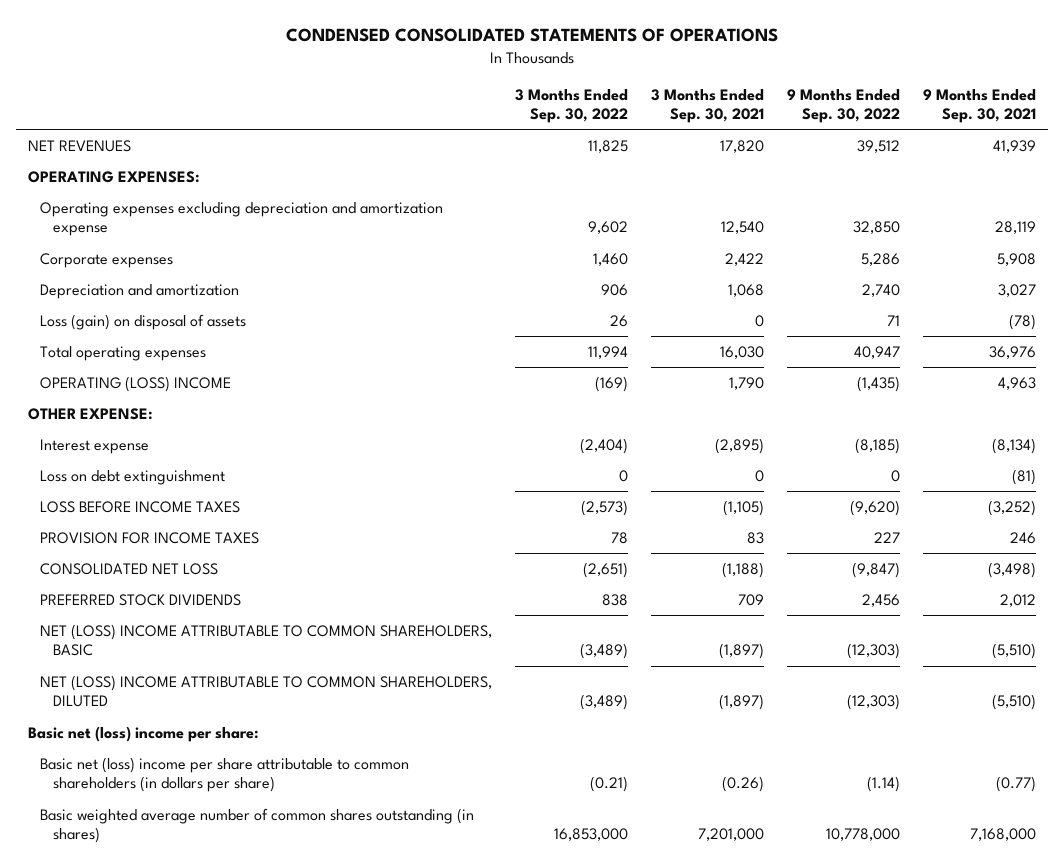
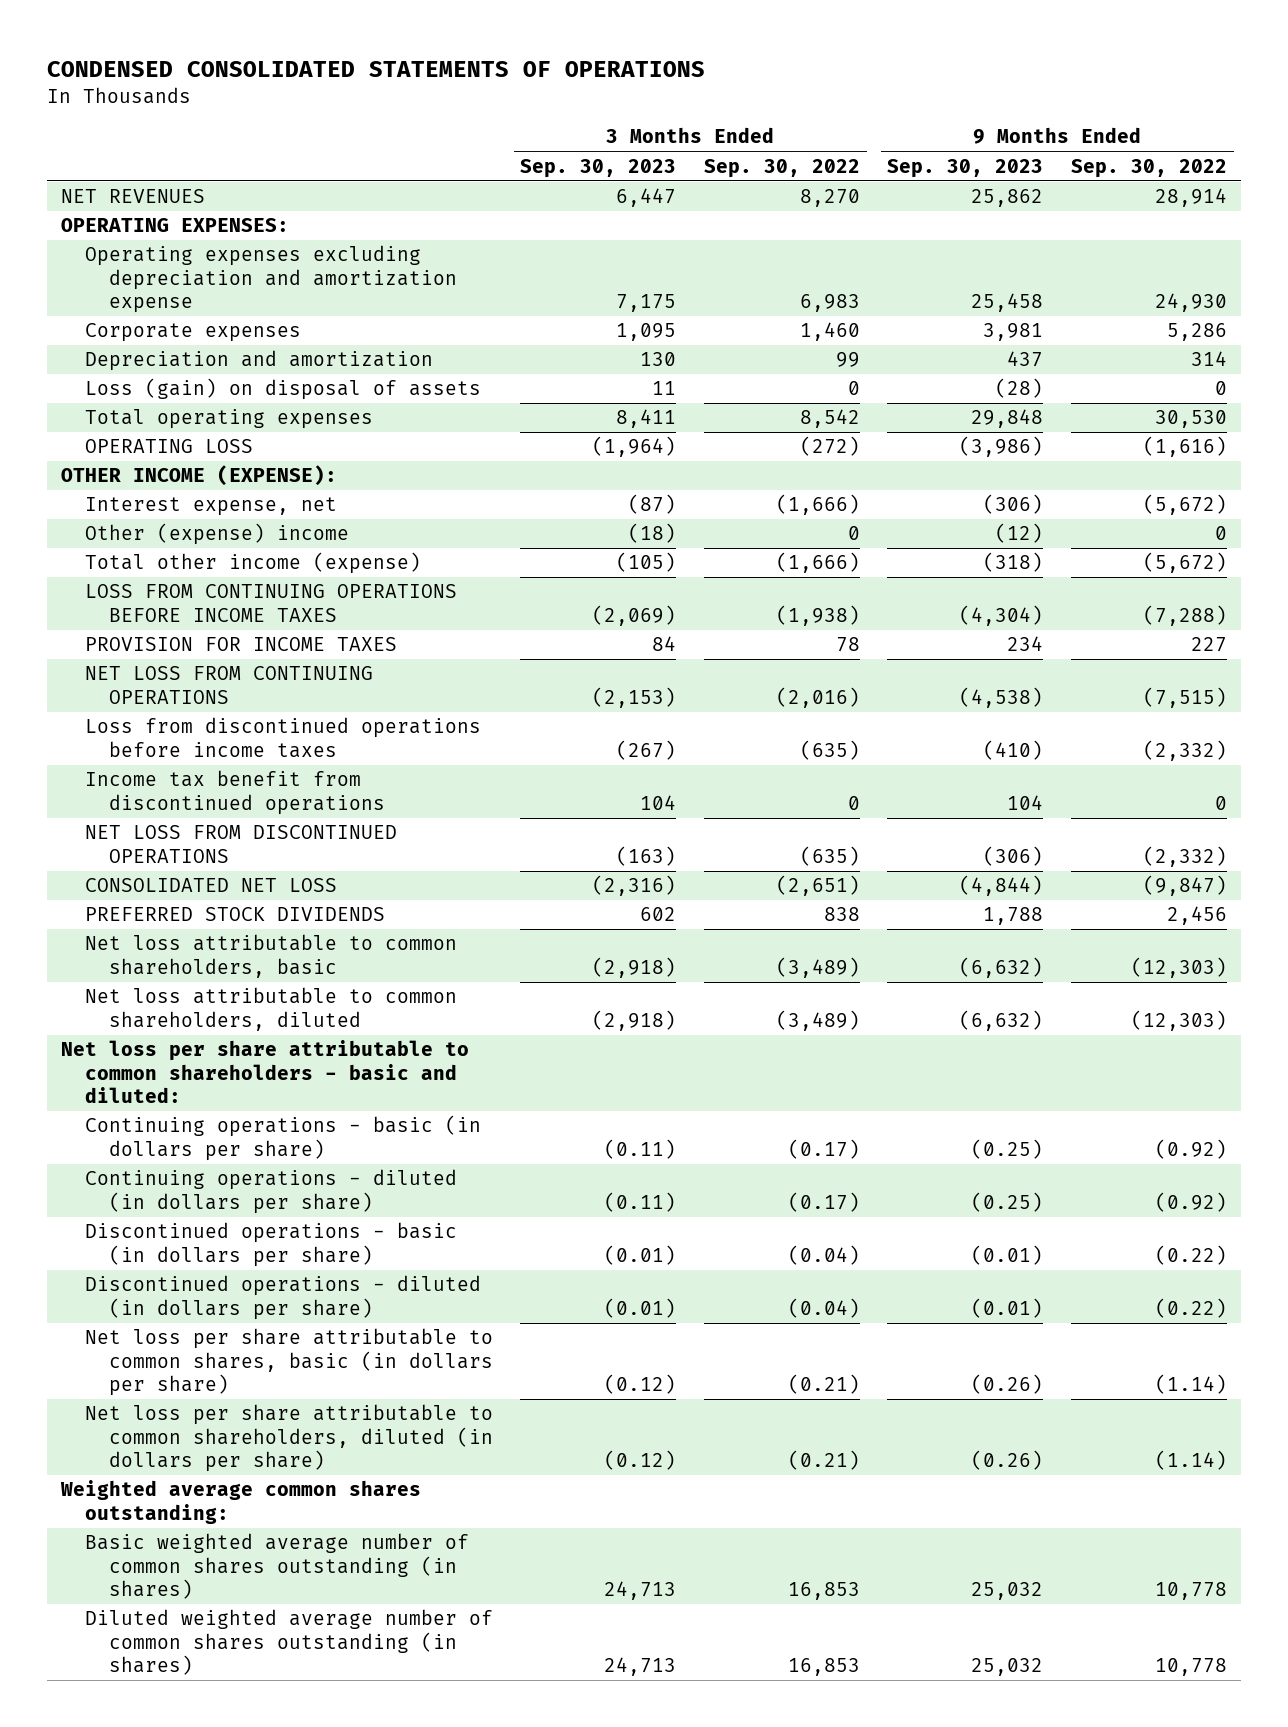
- | 3 Months Ended Sep. 30, 2022 | 3 Months Ended Sep. 30, 2021 | 9 Months Ended Sep. 30, 2022 | 9 Months Ended Sep. 30, 2021
+ | 3 Months Ended Sep. 30, 2023 | 3 Months Ended Sep. 30, 2022 | 9 Months Ended Sep. 30, 2023 | 9 Months Ended Sep. 30, 2022
- NET REVENUES | 11,825 | 17,820 | 39,512 | 41,939
+ NET REVENUES | 6,447 | 8,270 | 25,862 | 28,914
- Operating expenses excluding depreciation and amortization expense | 9,602 | 12,540 | 32,850 | 28,119
+ Operating expenses excluding depreciation and amortization expense | 7,175 | 6,983 | 25,458 | 24,930
- Depreciation and amortization | 906 | 1,068 | 2,740 | 3,027
- Loss (gain) on disposal of assets | 26 | 0 | 71 | (78)
- Total operating expenses | 11,994 | 16,030 | 40,947 | 36,976
- OPERATING (LOSS) INCOME | (169) | 1,790 | (1,435) | 4,963
- OTHER EXPENSE:
- Interest expense | (2,404) | (2,895) | (8,185) | (8,134)
- Loss on debt extinguishment | 0 | 0 | 0 | (81)
- LOSS BEFORE INCOME TAXES | (2,573) | (1,105) | (9,620) | (3,252)
+ Depreciation and amortization | 130 | 99 | 437 | 314
+ Loss (gain) on disposal of assets | 11 | 0 | (28) | 0
+ Total operating expenses | 8,411 | 8,542 | 29,848 | 30,530
+ OPERATING LOSS | (1,964) | (272) | (3,986) | (1,616)
+ OTHER INCOME (EXPENSE):
+ Interest expense, net | (87) | (1,666) | (306) | (5,672)
+ Other (expense) income | (18) | 0 | (12) | 0
+ Total other income (expense) | (105) | (1,666) | (318) | (5,672)
+ LOSS FROM CONTINUING OPERATIONS BEFORE INCOME TAXES | (2,069) | (1,938) | (4,304) | (7,288)
+ NET LOSS FROM CONTINUING OPERATIONS | (2,153) | (2,016) | (4,538) | (7,515)
+ Loss from discontinued operations before income taxes | (267) | (635) | (410) | (2,332)
+ Income tax benefit from discontinued operations | 104 | 0 | 104 | 0
+ NET LOSS FROM DISCONTINUED OPERATIONS | (163) | (635) | (306) | (2,332)
- NET (LOSS) INCOME ATTRIBUTABLE TO COMMON SHAREHOLDERS, BASIC | (3,489) | (1,897) | (12,303) | (5,510)
- NET (LOSS) INCOME ATTRIBUTABLE TO COMMON SHAREHOLDERS, DILUTED | (3,489) | (1,897) | (12,303) | (5,510)
- Basic net (loss) income per share:
- Basic net (loss) income per share attributable to common shareholders (in dollars per share) | (0.21) | (0.26) | (1.14) | (0.77)
- Basic weighted average number of common shares outstanding (in shares) | 16,853,000 | 7,201,000 | 10,778,000 | 7,168,000
+ Net loss attributable to common shareholders, basic | (2,918) | (3,489) | (6,632) | (12,303)
+ Net loss attributable to common shareholders, diluted | (2,918) | (3,489) | (6,632) | (12,303)
+ Net loss per share attributable to common shareholders - basic and diluted:
+ Continuing operations - basic (in dollars per share) | (0.11) | (0.17) | (0.25) | (0.92)
+ Continuing operations - diluted (in dollars per share) | (0.11) | (0.17) | (0.25) | (0.92)
+ Discontinued operations - basic (in dollars per share) | (0.01) | (0.04) | (0.01) | (0.22)
+ Discontinued operations - diluted (in dollars per share) | (0.01) | (0.04) | (0.01) | (0.22)
+ Net loss per share attributable to common shares, basic (in dollars per share) | (0.12) | (0.21) | (0.26) | (1.14)
+ Net loss per share attributable to common shareholders, diluted (in dollars per share) | (0.12) | (0.21) | (0.26) | (1.14)
+ Weighted average common shares outstanding:
+ Basic weighted average number of common shares outstanding (in shares) | 24,713 | 16,853 | 25,032 | 10,778
+ Diluted weighted average number of common shares outstanding (in shares) | 24,713 | 16,853 | 25,032 | 10,778

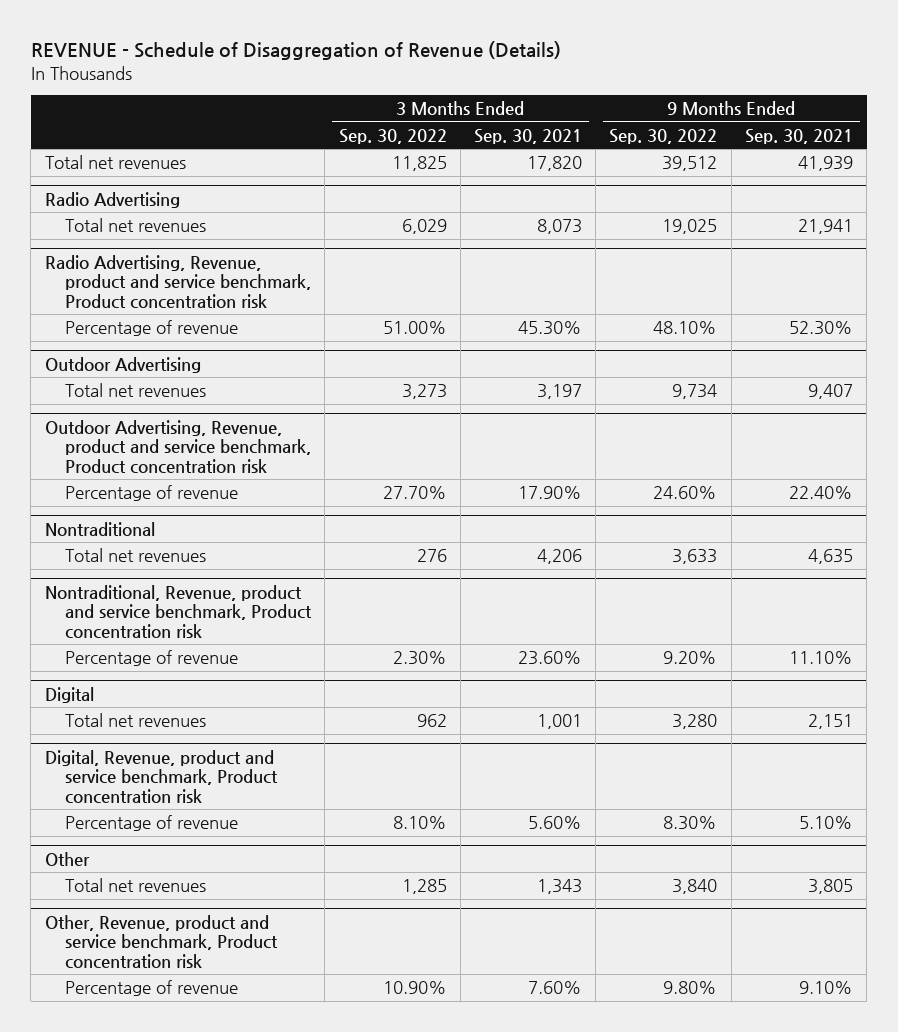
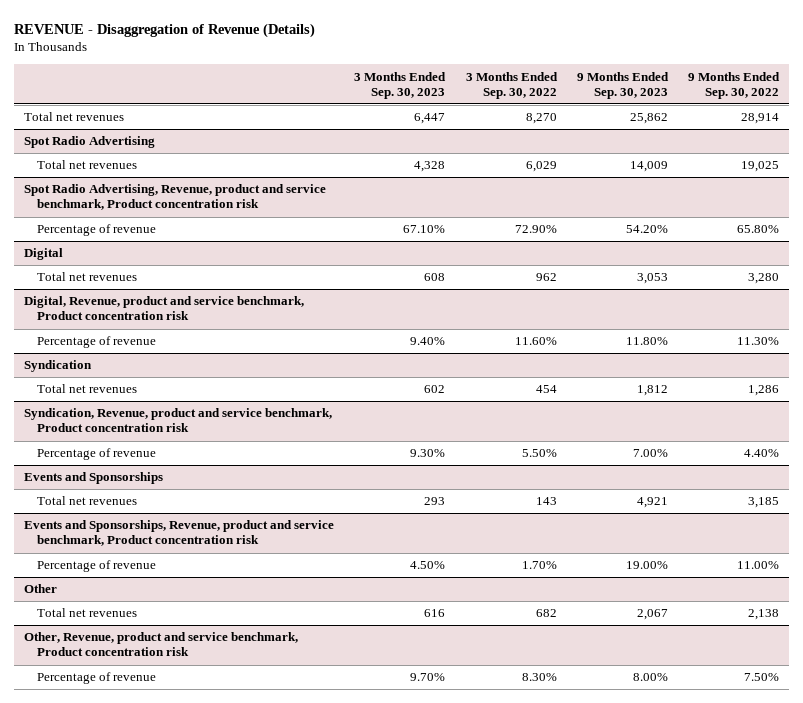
- REVENUE - Schedule of Disaggregation of Revenue (Details)
+ REVENUE - Disaggregation of Revenue (Details)
- | 3 Months Ended Sep. 30, 2022 | 3 Months Ended Sep. 30, 2021 | 9 Months Ended Sep. 30, 2022 | 9 Months Ended Sep. 30, 2021
+ | 3 Months Ended Sep. 30, 2023 | 3 Months Ended Sep. 30, 2022 | 9 Months Ended Sep. 30, 2023 | 9 Months Ended Sep. 30, 2022
- Total net revenues | 11,825 | 17,820 | 39,512 | 41,939
- Radio Advertising
+ Total net revenues | 6,447 | 8,270 | 25,862 | 28,914
+ Spot Radio Advertising
- Radio Advertising, Revenue, product and service benchmark, Product concentration risk
- Percentage of revenue | 51.00% | 45.30% | 48.10% | 52.30%
- Outdoor Advertising
- Total net revenues | 3,273 | 3,197 | 9,734 | 9,407
- Outdoor Advertising, Revenue, product and service benchmark, Product concentration risk
- Percentage of revenue | 27.70% | 17.90% | 24.60% | 22.40%
- Nontraditional
- Total net revenues | 276 | 4,206 | 3,633 | 4,635
- Nontraditional, Revenue, product and service benchmark, Product concentration risk
- Percentage of revenue | 2.30% | 23.60% | 9.20% | 11.10%
+ Spot Radio Advertising, Revenue, product and service benchmark, Product concentration risk
+ Percentage of revenue | 67.10% | 72.90% | 54.20% | 65.80%
@ Digital, Revenue, product and service benchmark, Product concentration risk
- Percentage of revenue | 8.10% | 5.60% | 8.30% | 5.10%
+ Percentage of revenue | 9.40% | 11.60% | 11.80% | 11.30%
+ Syndication
+ Total net revenues | 602 | 454 | 1,812 | 1,286
+ Syndication, Revenue, product and service benchmark, Product concentration risk
+ Percentage of revenue | 9.30% | 5.50% | 7.00% | 4.40%
+ Events and Sponsorships
+ Total net revenues | 293 | 143 | 4,921 | 3,185
+ Events and Sponsorships, Revenue, product and service benchmark, Product concentration risk
+ Percentage of revenue | 4.50% | 1.70% | 19.00% | 11.00%
@ Other
- Total net revenues | 1,285 | 1,343 | 3,840 | 3,805
+ Total net revenues | 616 | 682 | 2,067 | 2,138
@ Other, Revenue, product and service benchmark, Product concentration risk
- Percentage of revenue | 10.90% | 7.60% | 9.80% | 9.10%
+ Percentage of revenue | 9.70% | 8.30% | 8.00% | 7.50%

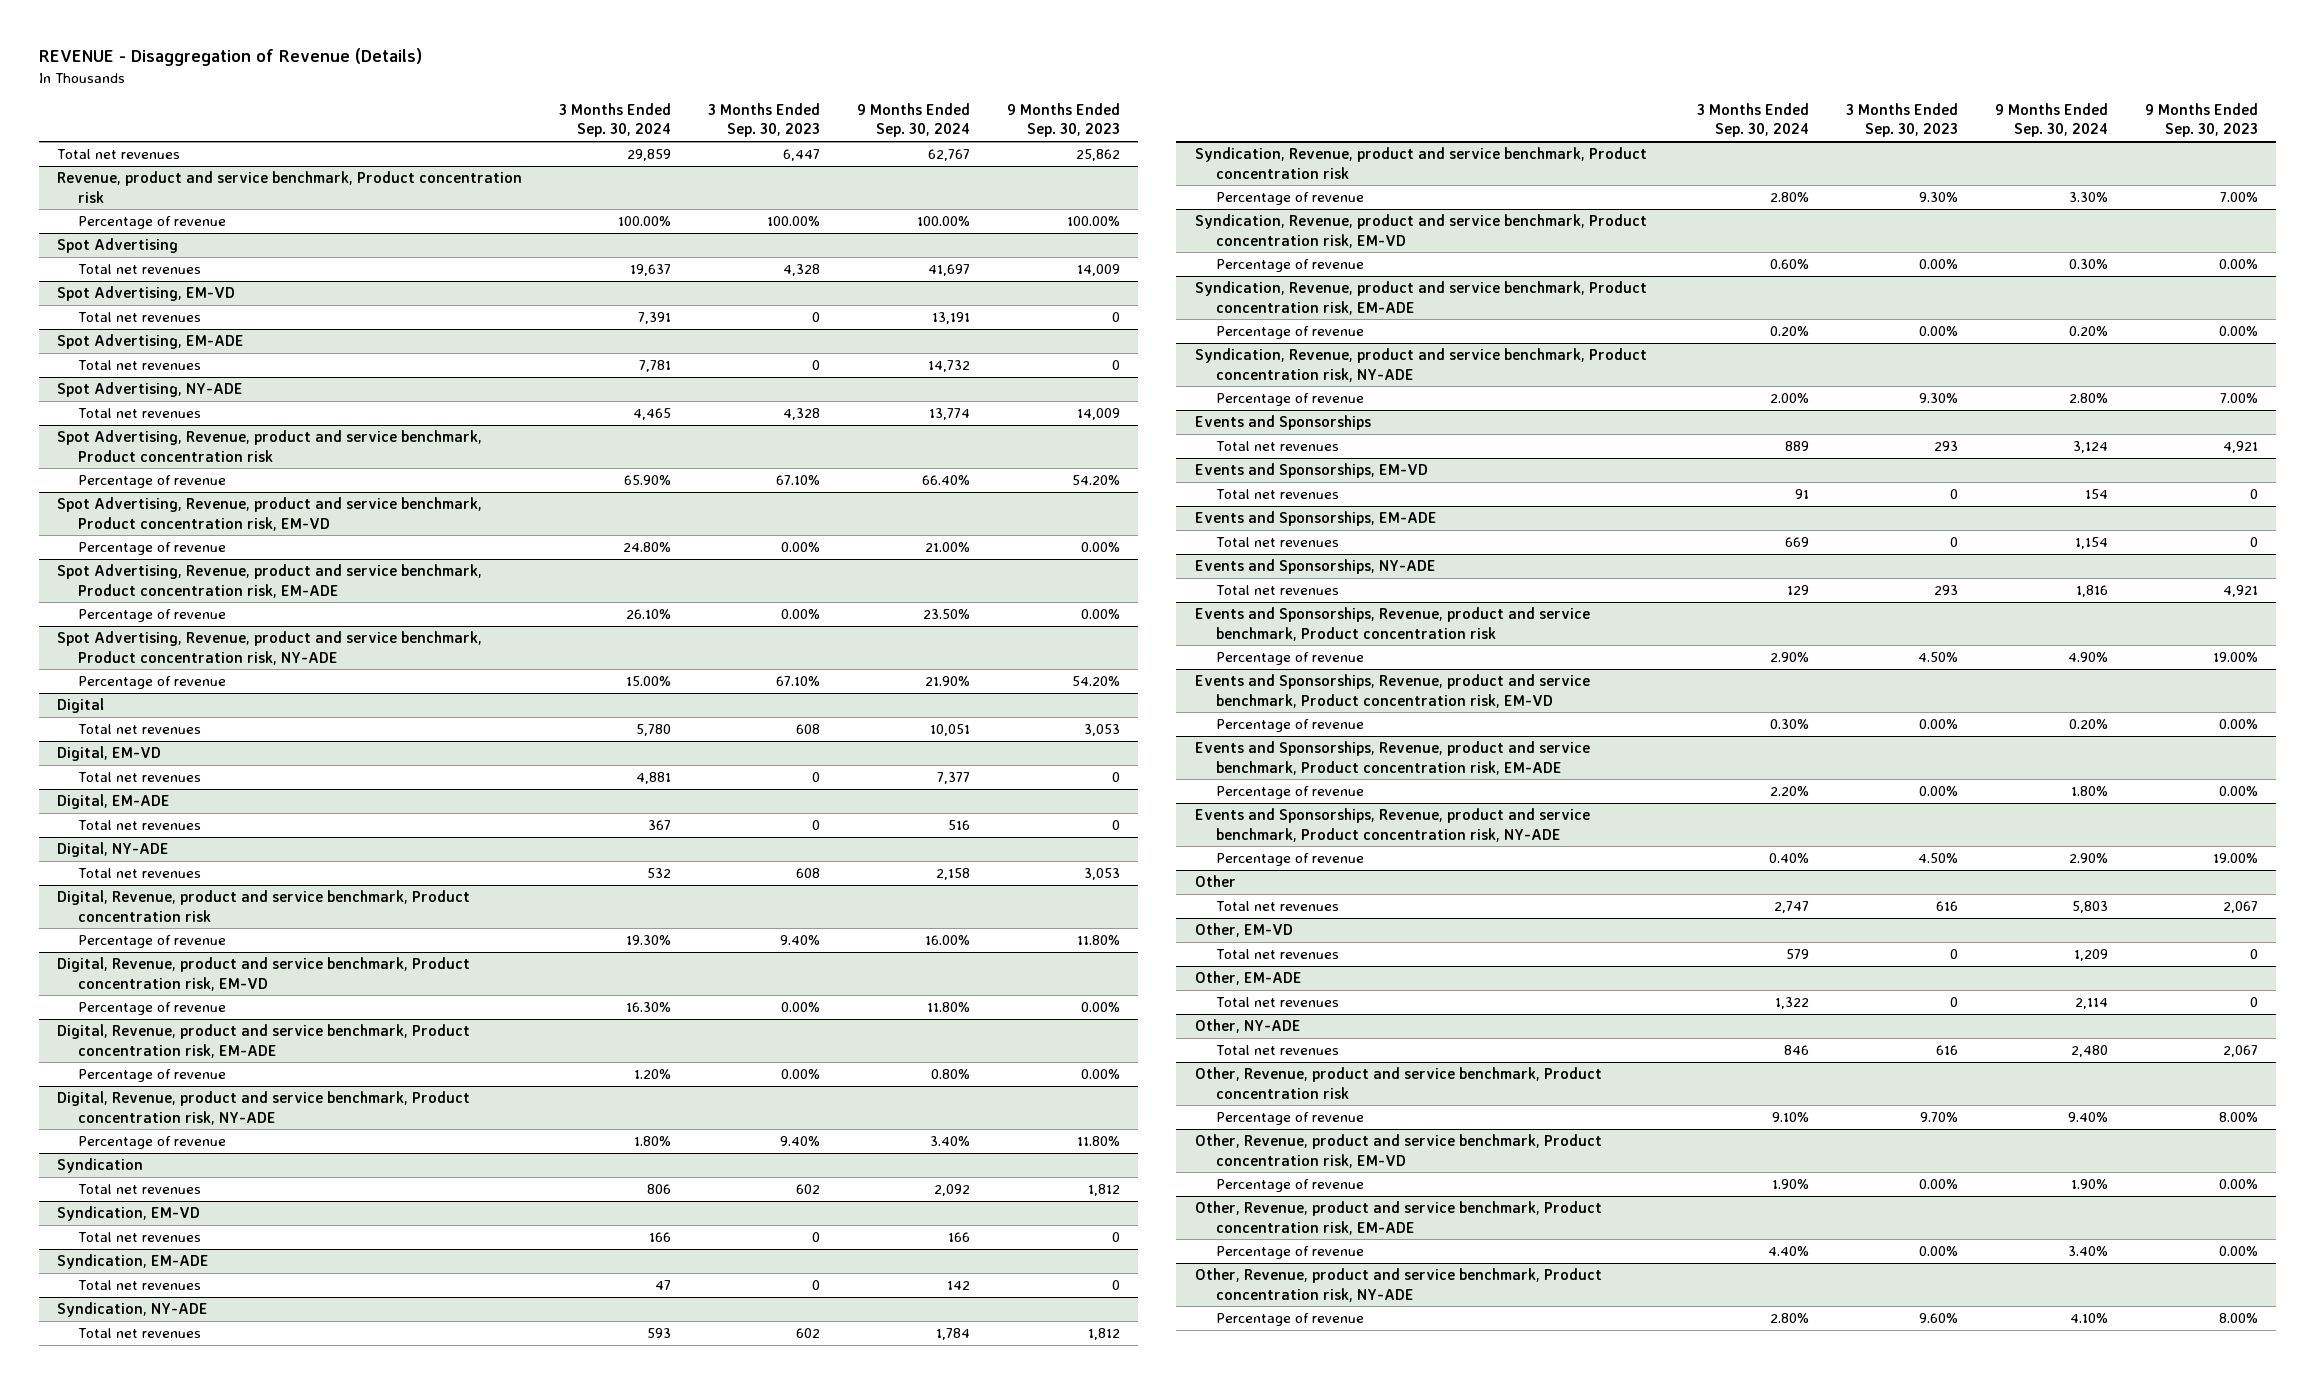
- | 3 Months Ended Sep. 30, 2023 | 3 Months Ended Sep. 30, 2022 | 9 Months Ended Sep. 30, 2023 | 9 Months Ended Sep. 30, 2022
+ | 3 Months Ended Sep. 30, 2024 | 3 Months Ended Sep. 30, 2023 | 9 Months Ended Sep. 30, 2024 | 9 Months Ended Sep. 30, 2023
- Spot Radio Advertising
+ Revenue, product and service benchmark, Product concentration risk
+ Percentage of revenue | 100.00% | 100.00% | 100.00% | 100.00%
+ Spot Advertising
- Spot Radio Advertising, Revenue, product and service benchmark, Product concentration risk
+ Spot Advertising, EM-VD
+ Total net revenues | 7,391 | 0 | 13,191 | 0
+ Spot Advertising, EM-ADE
+ Total net revenues | 7,781 | 0 | 14,732 | 0
+ Spot Advertising, NY-ADE
+ Total net revenues | 4,465 | 4,328 | 13,774 | 14,009
+ Spot Advertising, Revenue, product and service benchmark, Product concentration risk
+ Spot Advertising, Revenue, product and service benchmark, Product concentration risk, EM-VD
+ Percentage of revenue | 24.80% | 0.00% | 21.00% | 0.00%
+ Spot Advertising, Revenue, product and service benchmark, Product concentration risk, EM-ADE
+ Percentage of revenue | 26.10% | 0.00% | 23.50% | 0.00%
+ Spot Advertising, Revenue, product and service benchmark, Product concentration risk, NY-ADE
+ Percentage of revenue | 15.00% | 67.10% | 21.90% | 54.20%
+ Digital, EM-VD
+ Total net revenues | 4,881 | 0 | 7,377 | 0
+ Digital, EM-ADE
+ Total net revenues | 367 | 0 | 516 | 0
+ Digital, NY-ADE
+ Total net revenues | 532 | 608 | 2,158 | 3,053
+ Digital, Revenue, product and service benchmark, Product concentration risk, EM-VD
+ Percentage of revenue | 16.30% | 0.00% | 11.80% | 0.00%
+ Digital, Revenue, product and service benchmark, Product concentration risk, EM-ADE
+ Percentage of revenue | 1.20% | 0.00% | 0.80% | 0.00%
+ Digital, Revenue, product and service benchmark, Product concentration risk, NY-ADE
+ Percentage of revenue | 1.80% | 9.40% | 3.40% | 11.80%
+ Syndication, EM-VD
+ Total net revenues | 166 | 0 | 166 | 0
+ Syndication, EM-ADE
+ Total net revenues | 47 | 0 | 142 | 0
+ Syndication, NY-ADE
+ Total net revenues | 593 | 602 | 1,784 | 1,812
+ Syndication, Revenue, product and service benchmark, Product concentration risk, EM-VD
+ Percentage of revenue | 0.60% | 0.00% | 0.30% | 0.00%
+ Syndication, Revenue, product and service benchmark, Product concentration risk, EM-ADE
+ Percentage of revenue | 0.20% | 0.00% | 0.20% | 0.00%
+ Syndication, Revenue, product and service benchmark, Product concentration risk, NY-ADE
+ Percentage of revenue | 2.00% | 9.30% | 2.80% | 7.00%
+ Events and Sponsorships, EM-VD
+ Total net revenues | 91 | 0 | 154 | 0
+ Events and Sponsorships, EM-ADE
+ Total net revenues | 669 | 0 | 1,154 | 0
+ Events and Sponsorships, NY-ADE
+ Total net revenues | 129 | 293 | 1,816 | 4,921
+ Events and Sponsorships, Revenue, product and service benchmark, Product concentration risk, EM-VD
+ Percentage of revenue | 0.30% | 0.00% | 0.20% | 0.00%
+ Events and Sponsorships, Revenue, product and service benchmark, Product concentration risk, EM-ADE
+ Percentage of revenue | 2.20% | 0.00% | 1.80% | 0.00%
+ Events and Sponsorships, Revenue, product and service benchmark, Product concentration risk, NY-ADE
+ Percentage of revenue | 0.40% | 4.50% | 2.90% | 19.00%
+ Other, EM-VD
+ Total net revenues | 579 | 0 | 1,209 | 0
+ Other, EM-ADE
+ Total net revenues | 1,322 | 0 | 2,114 | 0
+ Other, NY-ADE
+ Total net revenues | 846 | 616 | 2,480 | 2,067
+ Other, Revenue, product and service benchmark, Product concentration risk, EM-VD
+ Percentage of revenue | 1.90% | 0.00% | 1.90% | 0.00%
+ Other, Revenue, product and service benchmark, Product concentration risk, EM-ADE
+ Percentage of revenue | 4.40% | 0.00% | 3.40% | 0.00%
+ Other, Revenue, product and service benchmark, Product concentration risk, NY-ADE
+ Percentage of revenue | 2.80% | 9.60% | 4.10% | 8.00%

